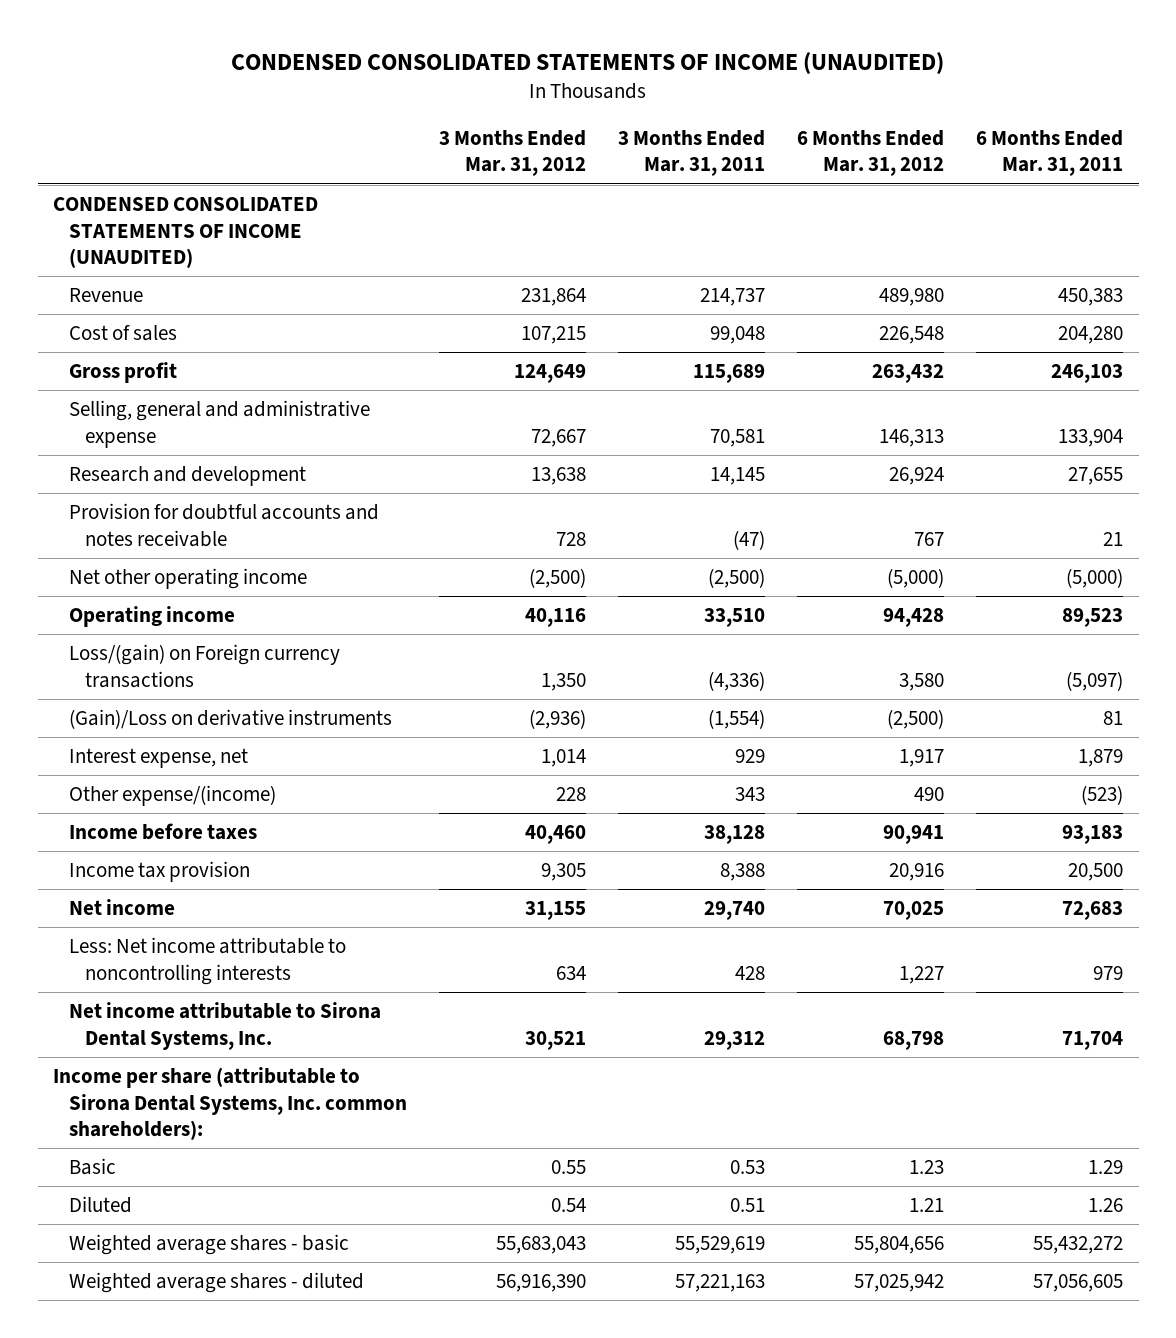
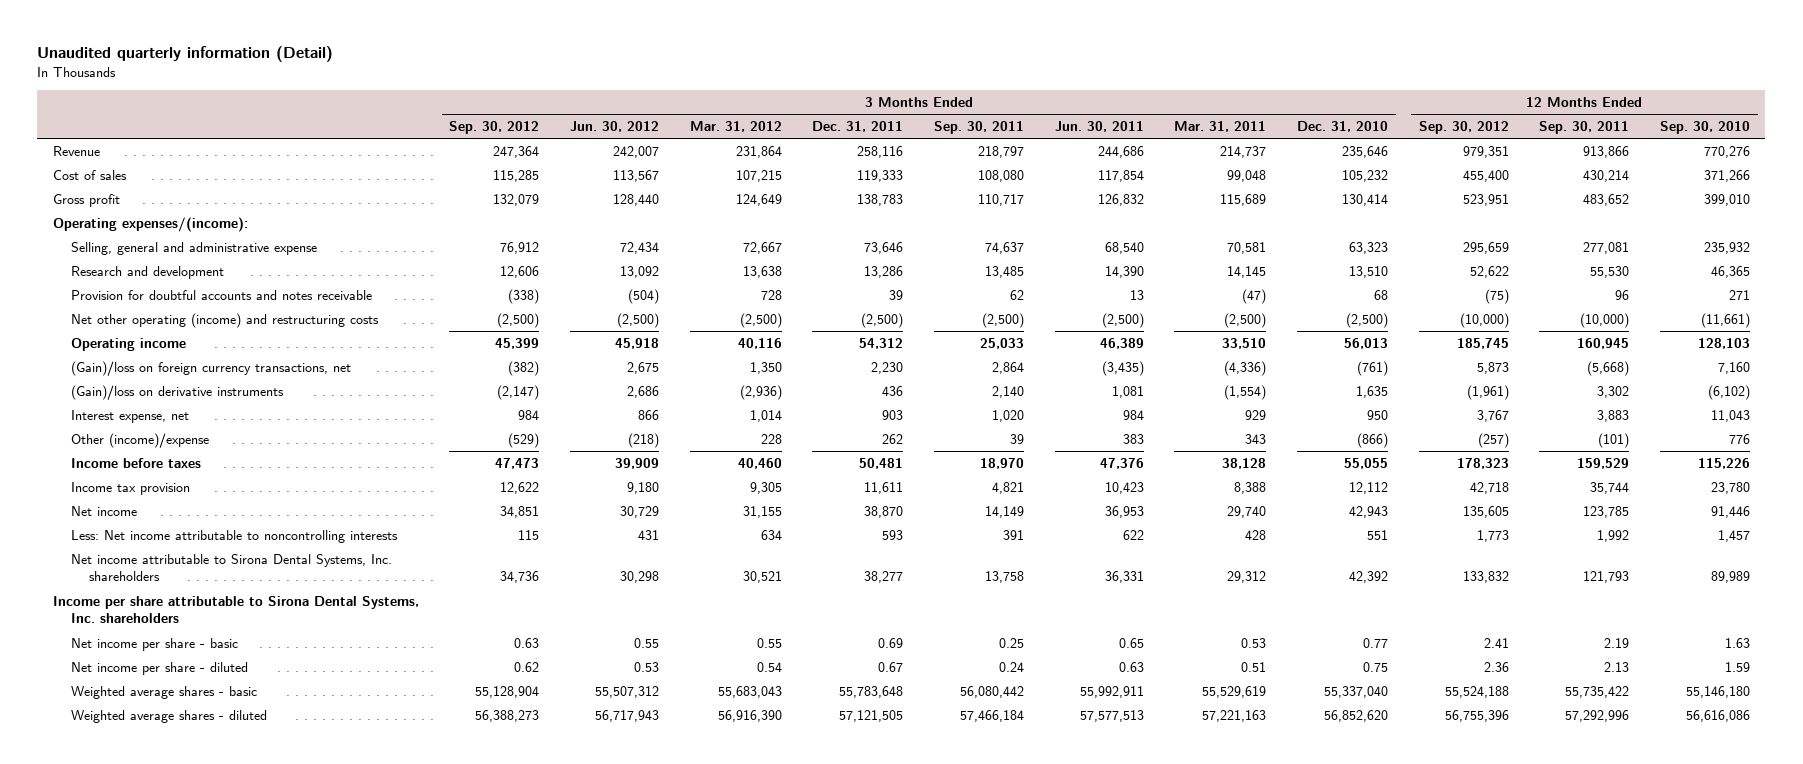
- CONDENSED CONSOLIDATED STATEMENTS OF INCOME (UNAUDITED)
+ Unaudited quarterly information (Detail)
- | 3 Months Ended Mar. 31, 2012 | 3 Months Ended Mar. 31, 2011 | 6 Months Ended Mar. 31, 2012 | 6 Months Ended Mar. 31, 2011
+ | 3 Months Ended Sep. 30, 2012 | 3 Months Ended Jun. 30, 2012 | 3 Months Ended Mar. 31, 2012 | 3 Months Ended Dec. 31, 2011 | 3 Months Ended Sep. 30, 2011 | 3 Months Ended Jun. 30, 2011 | 3 Months Ended Mar. 31, 2011 | 3 Months Ended Dec. 31, 2010 | 12 Months Ended Sep. 30, 2012 | 12 Months Ended Sep. 30, 2011 | 12 Months Ended Sep. 30, 2010
- CONDENSED CONSOLIDATED STATEMENTS OF INCOME (UNAUDITED)
+ Operating expenses/(income):
- Net other operating income | (2,500) | (2,500) | (5,000) | (5,000)
+ Net other operating (income) and restructuring costs | (2,500) | (2,500) | (2,500) | (2,500) | (2,500) | (2,500) | (2,500) | (2,500) | (10,000) | (10,000) | (11,661)
- Loss/(gain) on Foreign currency transactions | 1,350 | (4,336) | 3,580 | (5,097)
- (Gain)/Loss on derivative instruments | (2,936) | (1,554) | (2,500) | 81
+ (Gain)/loss on foreign currency transactions, net | (382) | 2,675 | 1,350 | 2,230 | 2,864 | (3,435) | (4,336) | (761) | 5,873 | (5,668) | 7,160
+ (Gain)/loss on derivative instruments | (2,147) | 2,686 | (2,936) | 436 | 2,140 | 1,081 | (1,554) | 1,635 | (1,961) | 3,302 | (6,102)
- Other expense/(income) | 228 | 343 | 490 | (523)
+ Other (income)/expense | (529) | (218) | 228 | 262 | 39 | 383 | 343 | (866) | (257) | (101) | 776
- Net income attributable to Sirona Dental Systems, Inc. | 30,521 | 29,312 | 68,798 | 71,704
- Income per share (attributable to Sirona Dental Systems, Inc. common shareholders):
- Basic | 0.55 | 0.53 | 1.23 | 1.29
- Diluted | 0.54 | 0.51 | 1.21 | 1.26
+ Net income attributable to Sirona Dental Systems, Inc. shareholders | 34,736 | 30,298 | 30,521 | 38,277 | 13,758 | 36,331 | 29,312 | 42,392 | 133,832 | 121,793 | 89,989
+ Income per share attributable to Sirona Dental Systems, Inc. shareholders
+ Net income per share - basic | 0.63 | 0.55 | 0.55 | 0.69 | 0.25 | 0.65 | 0.53 | 0.77 | 2.41 | 2.19 | 1.63
+ Net income per share - diluted | 0.62 | 0.53 | 0.54 | 0.67 | 0.24 | 0.63 | 0.51 | 0.75 | 2.36 | 2.13 | 1.59

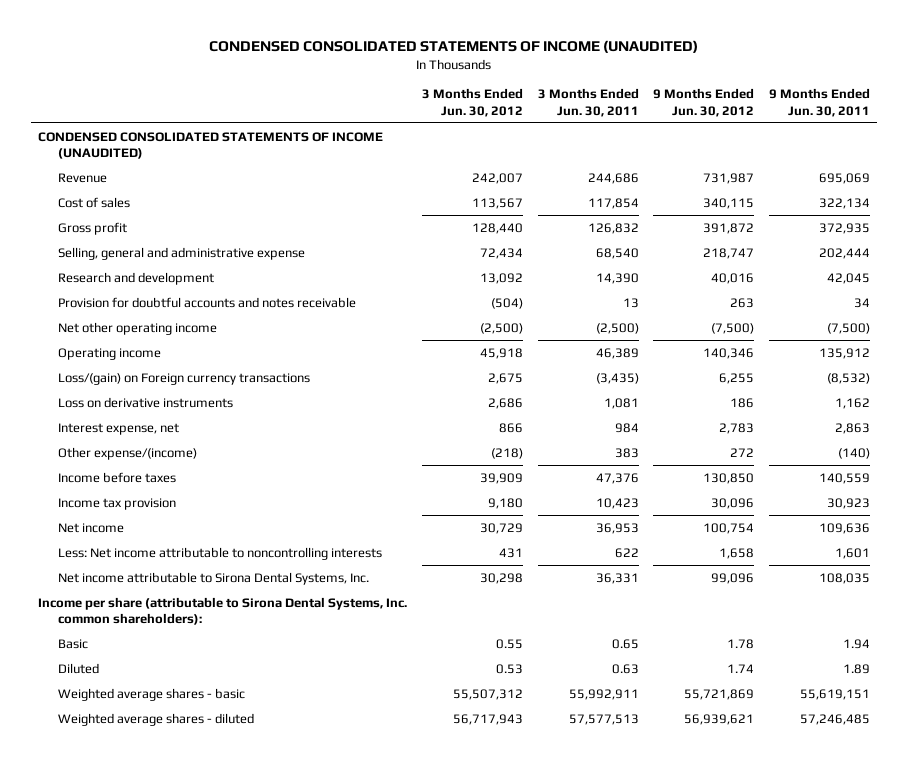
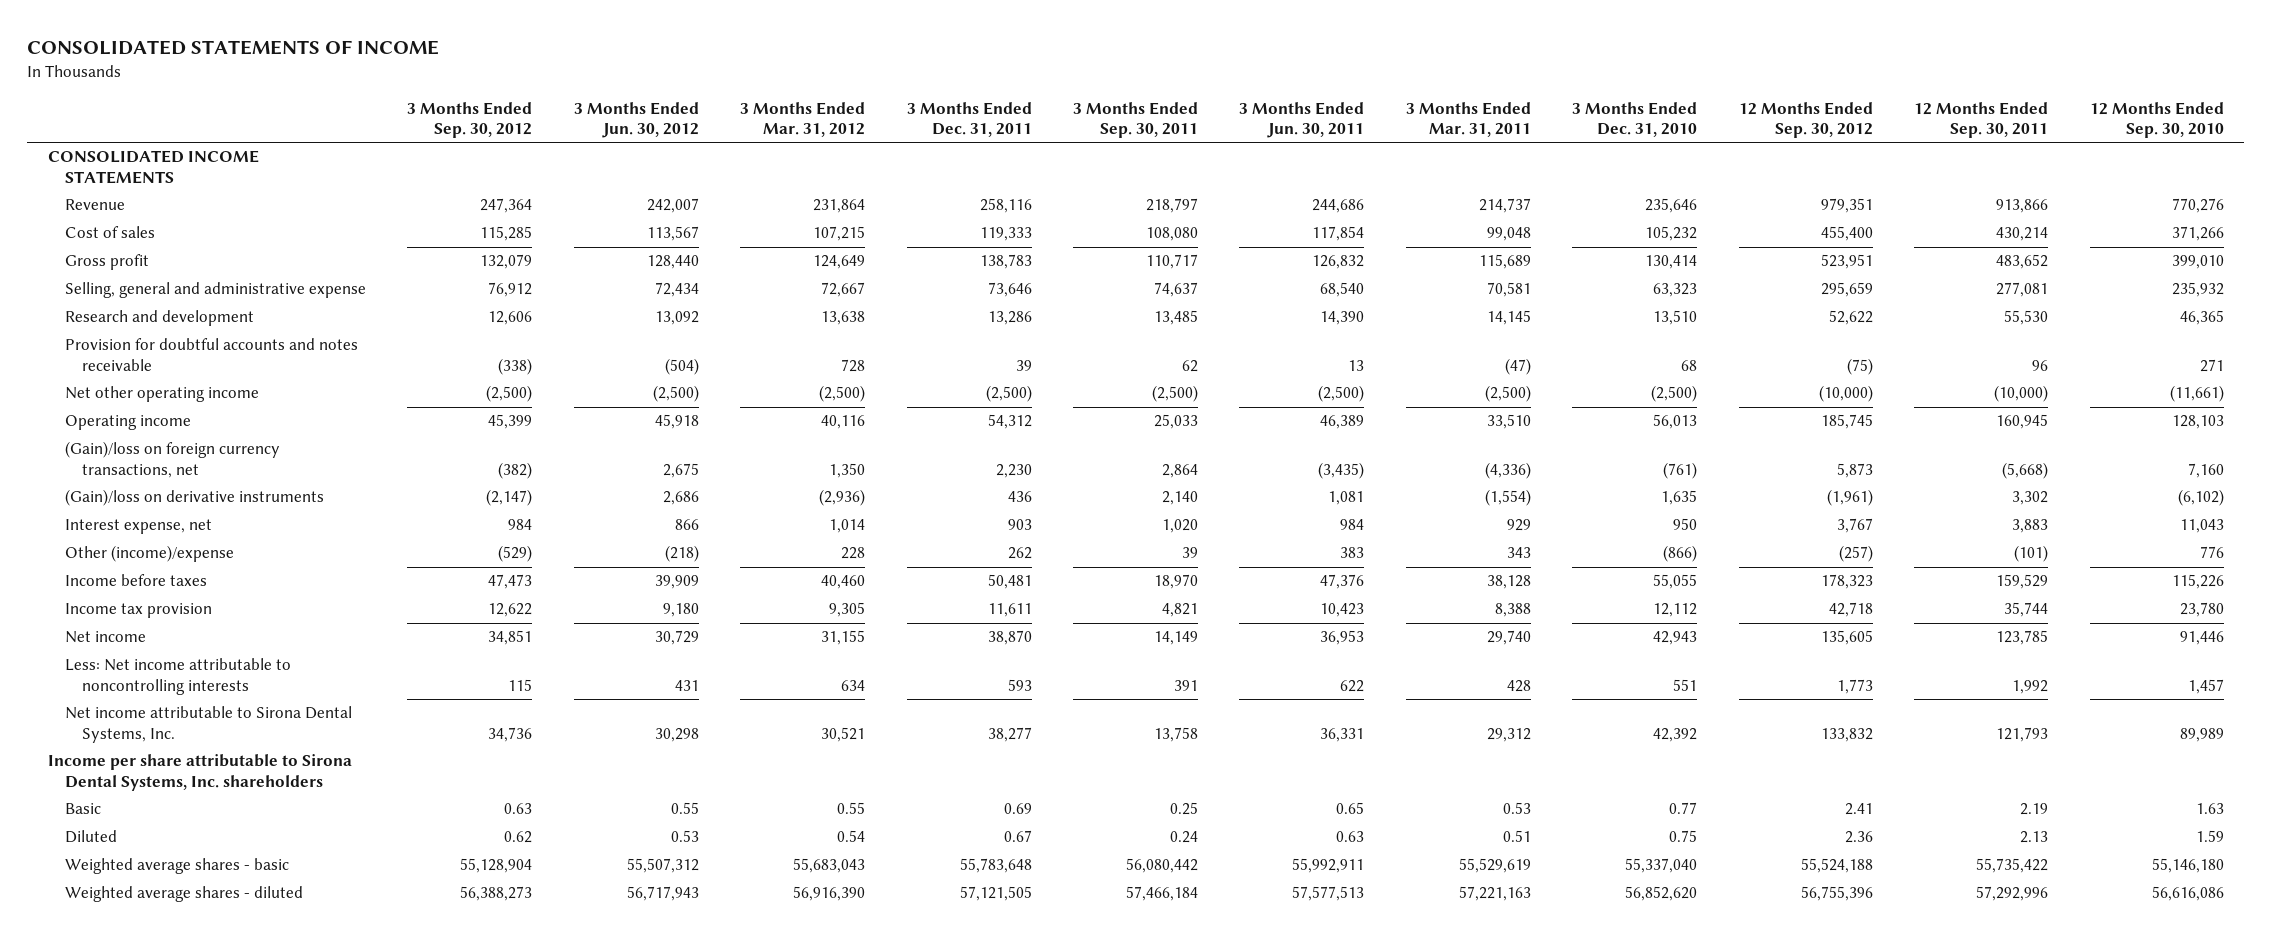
- CONDENSED CONSOLIDATED STATEMENTS OF INCOME (UNAUDITED)
+ CONSOLIDATED STATEMENTS OF INCOME
- | 3 Months Ended Jun. 30, 2012 | 3 Months Ended Jun. 30, 2011 | 9 Months Ended Jun. 30, 2012 | 9 Months Ended Jun. 30, 2011
+ | 3 Months Ended Sep. 30, 2012 | 3 Months Ended Jun. 30, 2012 | 3 Months Ended Mar. 31, 2012 | 3 Months Ended Dec. 31, 2011 | 3 Months Ended Sep. 30, 2011 | 3 Months Ended Jun. 30, 2011 | 3 Months Ended Mar. 31, 2011 | 3 Months Ended Dec. 31, 2010 | 12 Months Ended Sep. 30, 2012 | 12 Months Ended Sep. 30, 2011 | 12 Months Ended Sep. 30, 2010
- CONDENSED CONSOLIDATED STATEMENTS OF INCOME (UNAUDITED)
+ CONSOLIDATED INCOME STATEMENTS
- Loss/(gain) on Foreign currency transactions | 2,675 | (3,435) | 6,255 | (8,532)
- Loss on derivative instruments | 2,686 | 1,081 | 186 | 1,162
+ (Gain)/loss on foreign currency transactions, net | (382) | 2,675 | 1,350 | 2,230 | 2,864 | (3,435) | (4,336) | (761) | 5,873 | (5,668) | 7,160
+ (Gain)/loss on derivative instruments | (2,147) | 2,686 | (2,936) | 436 | 2,140 | 1,081 | (1,554) | 1,635 | (1,961) | 3,302 | (6,102)
- Other expense/(income) | (218) | 383 | 272 | (140)
+ Other (income)/expense | (529) | (218) | 228 | 262 | 39 | 383 | 343 | (866) | (257) | (101) | 776
- Income per share (attributable to Sirona Dental Systems, Inc. common shareholders):
+ Income per share attributable to Sirona Dental Systems, Inc. shareholders

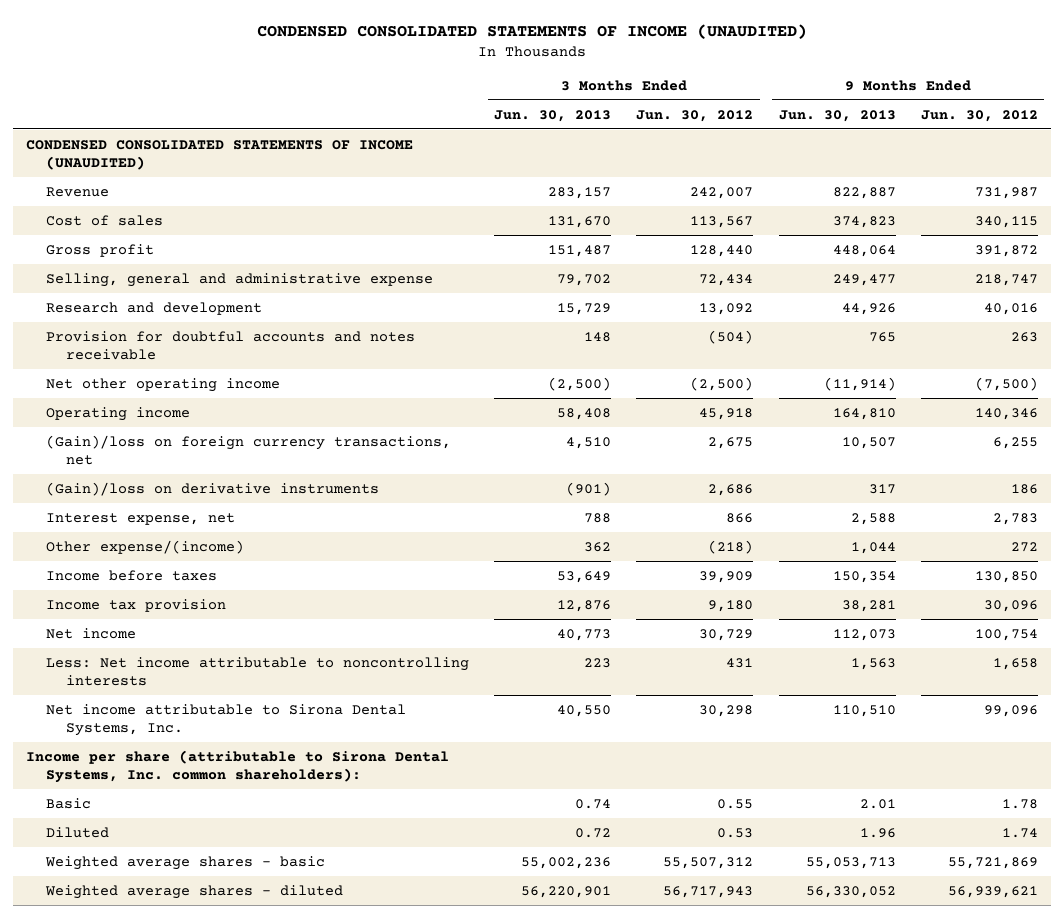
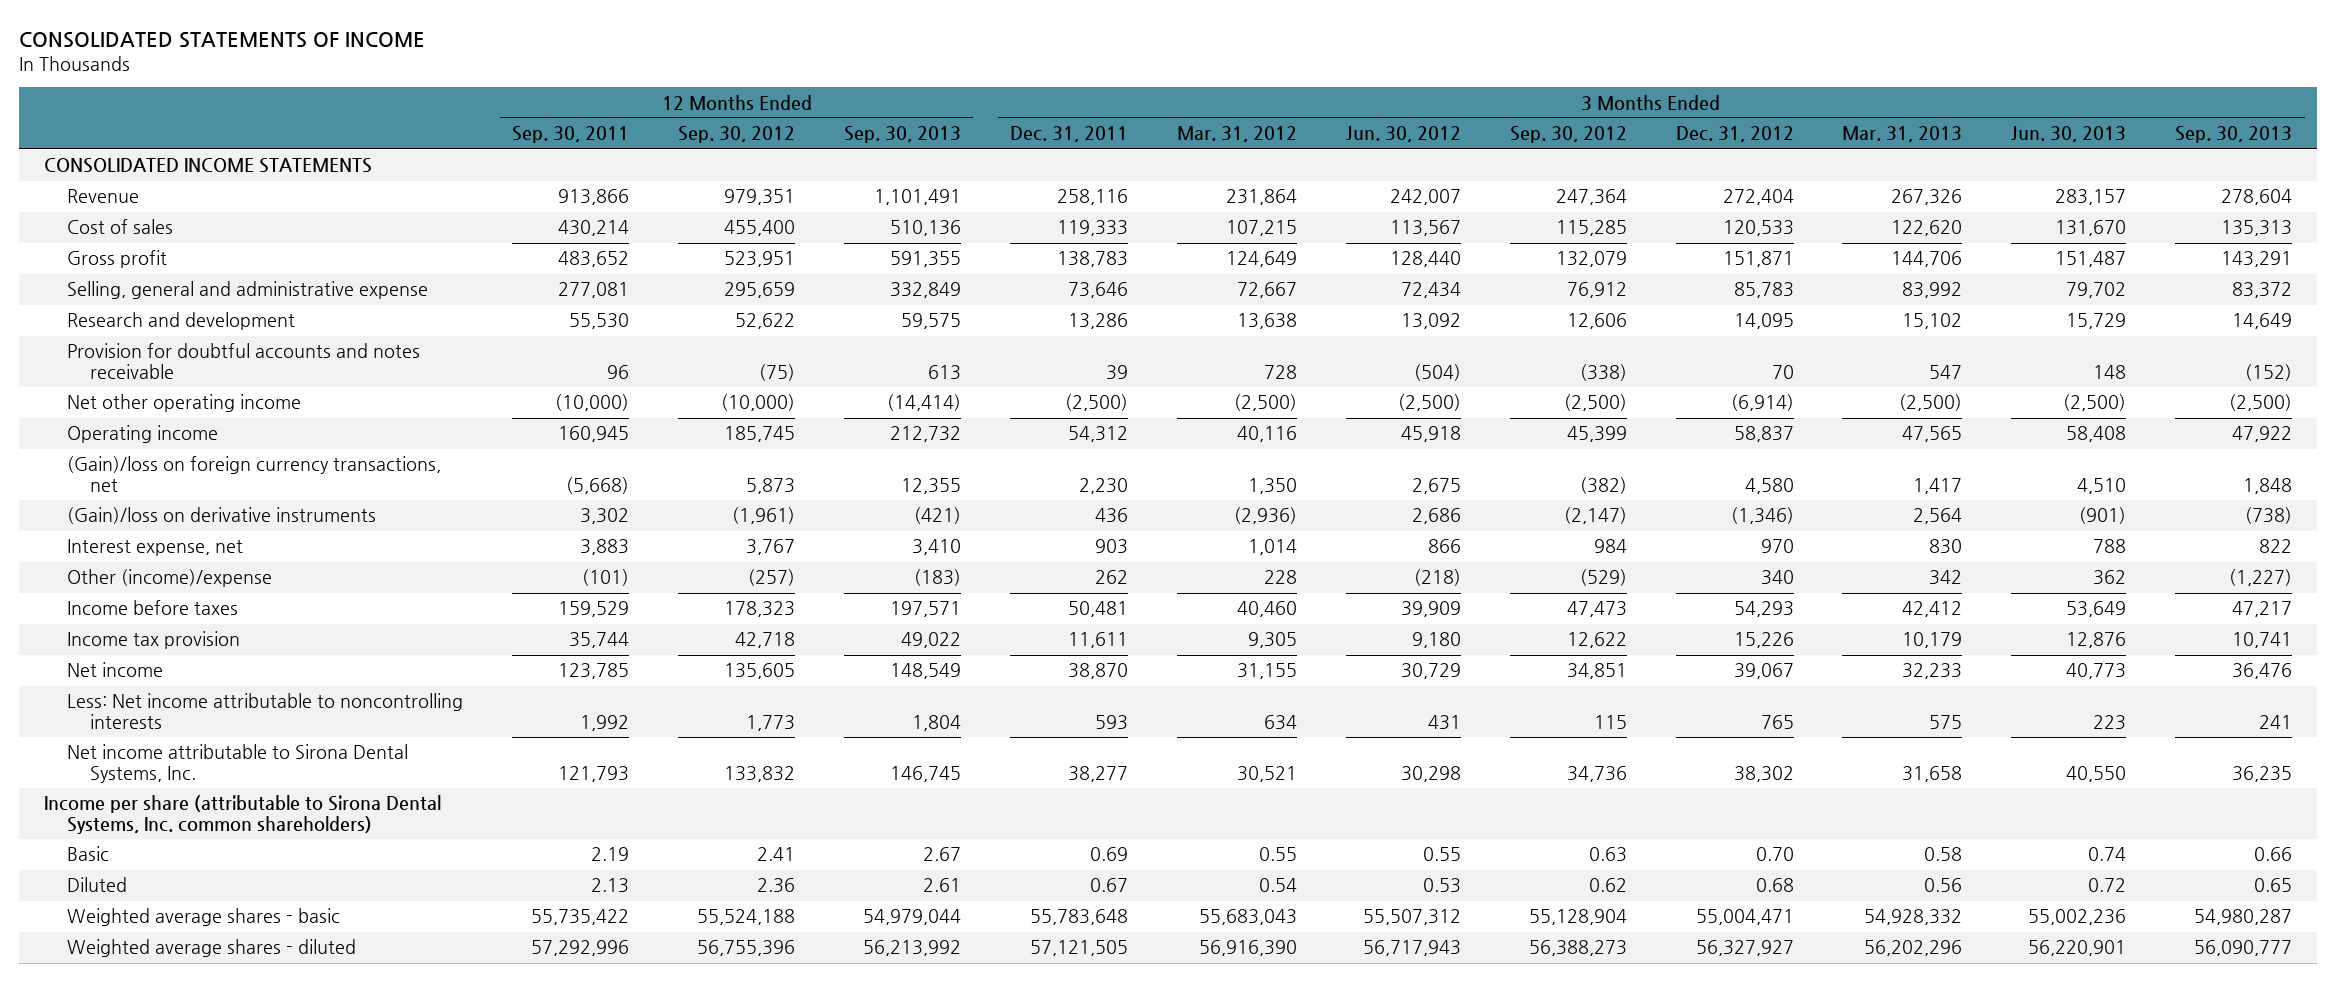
- CONDENSED CONSOLIDATED STATEMENTS OF INCOME (UNAUDITED)
+ CONSOLIDATED STATEMENTS OF INCOME
- | 3 Months Ended Jun. 30, 2013 | 3 Months Ended Jun. 30, 2012 | 9 Months Ended Jun. 30, 2013 | 9 Months Ended Jun. 30, 2012
+ | 12 Months Ended Sep. 30, 2011 | 12 Months Ended Sep. 30, 2012 | 12 Months Ended Sep. 30, 2013 | 3 Months Ended Dec. 31, 2011 | 3 Months Ended Mar. 31, 2012 | 3 Months Ended Jun. 30, 2012 | 3 Months Ended Sep. 30, 2012 | 3 Months Ended Dec. 31, 2012 | 3 Months Ended Mar. 31, 2013 | 3 Months Ended Jun. 30, 2013 | 3 Months Ended Sep. 30, 2013
- CONDENSED CONSOLIDATED STATEMENTS OF INCOME (UNAUDITED)
+ CONSOLIDATED INCOME STATEMENTS
- Other expense/(income) | 362 | (218) | 1,044 | 272
+ Other (income)/expense | (101) | (257) | (183) | 262 | 228 | (218) | (529) | 340 | 342 | 362 | (1,227)
- Income per share (attributable to Sirona Dental Systems, Inc. common shareholders):
+ Income per share (attributable to Sirona Dental Systems, Inc. common shareholders)

